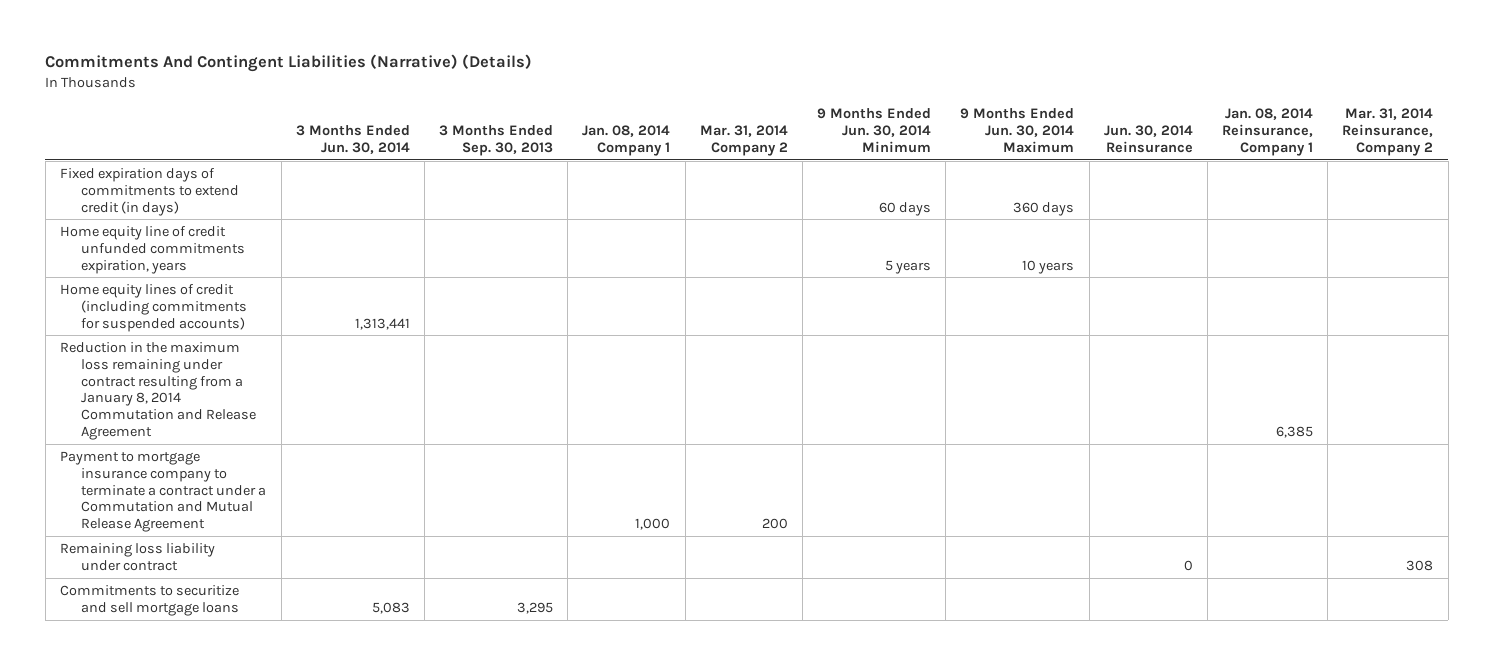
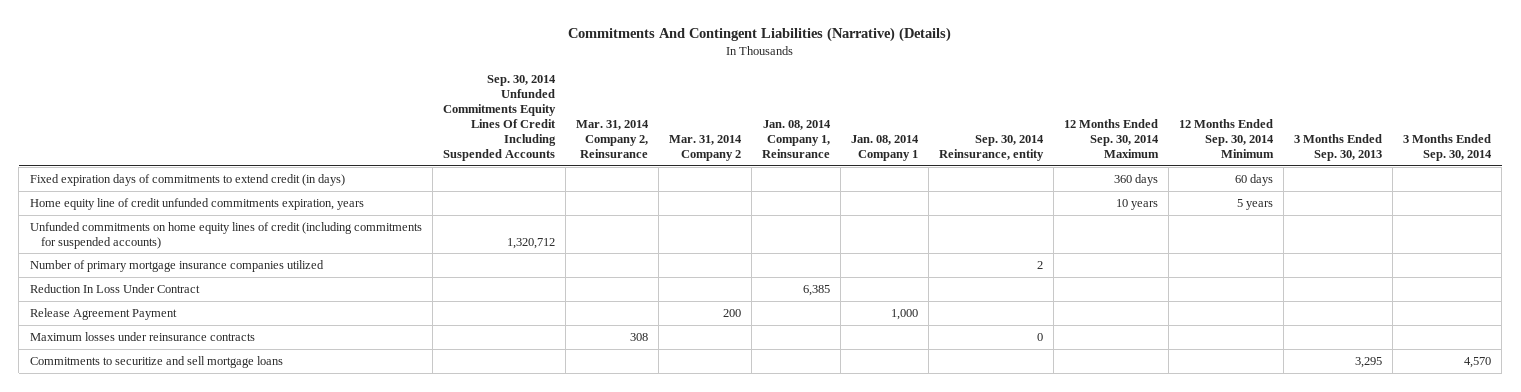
- | 3 Months Ended Jun. 30, 2014 | 3 Months Ended Sep. 30, 2013 | Jan. 08, 2014 Company 1 | Mar. 31, 2014 Company 2 | 9 Months Ended Jun. 30, 2014 Minimum | 9 Months Ended Jun. 30, 2014 Maximum | Jun. 30, 2014 Reinsurance | Jan. 08, 2014 Reinsurance, Company 1 | Mar. 31, 2014 Reinsurance, Company 2
+ | Sep. 30, 2014 Unfunded Commitments Equity Lines Of Credit Including Suspended Accounts | Mar. 31, 2014 Company 2, Reinsurance | Mar. 31, 2014 Company 2 | Jan. 08, 2014 Company 1, Reinsurance | Jan. 08, 2014 Company 1 | Sep. 30, 2014 Reinsurance, entity | 12 Months Ended Sep. 30, 2014 Maximum | 12 Months Ended Sep. 30, 2014 Minimum | 3 Months Ended Sep. 30, 2013 | 3 Months Ended Sep. 30, 2014
- Home equity lines of credit (including commitments for suspended accounts) | 1,313,441 | | | | | | | |
- Reduction in the maximum loss remaining under contract resulting from a January 8, 2014 Commutation and Release Agreement | | | | | | | | 6,385 |
- Payment to mortgage insurance company to terminate a contract under a Commutation and Mutual Release Agreement | | | 1,000 | 200 | | | | |
- Remaining loss liability under contract | | | | | | | 0 | | 308
+ Unfunded commitments on home equity lines of credit (including commitments for suspended accounts) | 1,320,712 | | | | | | | | |
+ Number of primary mortgage insurance companies utilized | | | | | | 2 | | | |
+ Reduction In Loss Under Contract | | | | 6,385 | | | | | |
+ Release Agreement Payment | | | 200 | | 1,000 | | | | |
+ Maximum losses under reinsurance contracts | | 308 | | | | 0 | | | |

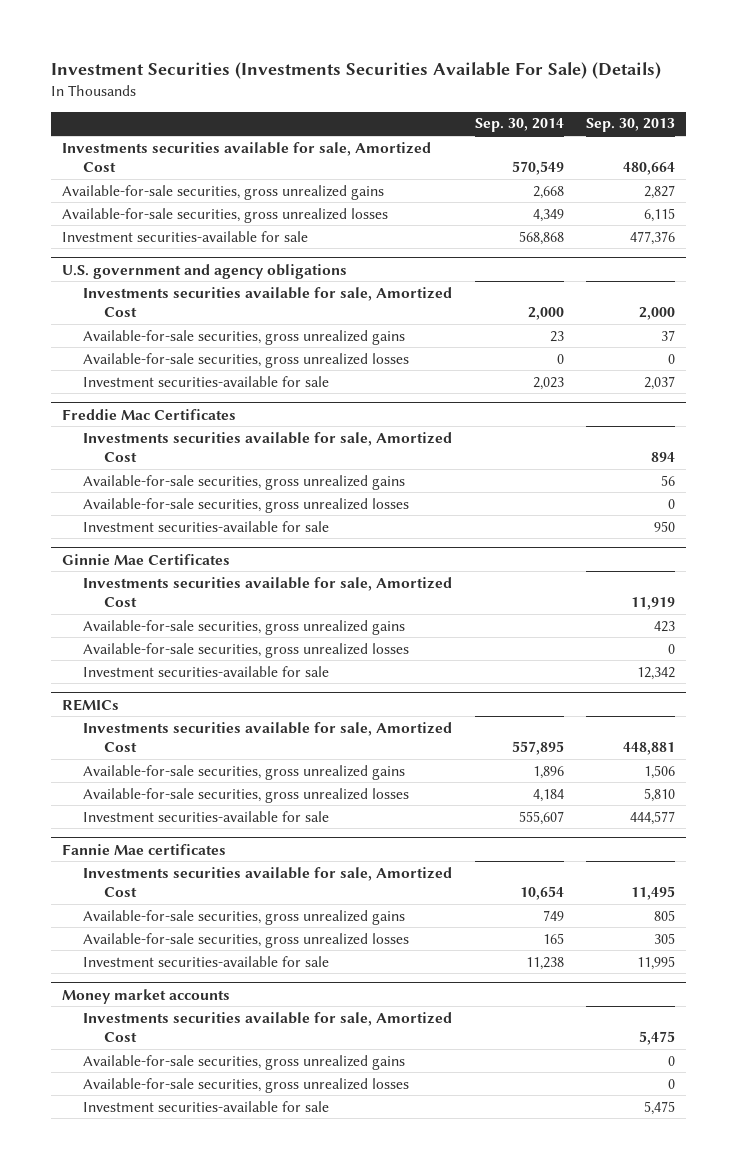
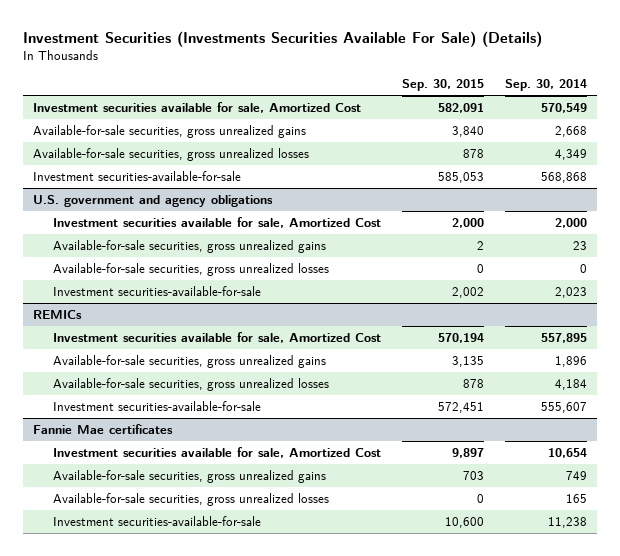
- | Sep. 30, 2014 | Sep. 30, 2013
+ | Sep. 30, 2015 | Sep. 30, 2014
- Investments securities available for sale, Amortized Cost | 570,549 | 480,664
+ Investment securities available for sale, Amortized Cost | 582,091 | 570,549
- Investment securities-available for sale | 568,868 | 477,376
+ Investment securities-available-for-sale | 585,053 | 568,868
@ U.S. government and agency obligations
- Investments securities available for sale, Amortized Cost | 2,000 | 2,000
+ Investment securities available for sale, Amortized Cost | 2,000 | 2,000
- Investment securities-available for sale | 2,023 | 2,037
- Freddie Mac Certificates
- Investments securities available for sale, Amortized Cost | | 894
- Available-for-sale securities, gross unrealized gains | | 56
- Available-for-sale securities, gross unrealized losses | | 0
- Investment securities-available for sale | | 950
- Ginnie Mae Certificates
- Investments securities available for sale, Amortized Cost | | 11,919
- Available-for-sale securities, gross unrealized gains | | 423
- Available-for-sale securities, gross unrealized losses | | 0
- Investment securities-available for sale | | 12,342
@ U.S. government and agency obligations
+ Investment securities-available-for-sale | 2,002 | 2,023
@ REMICs
- Investments securities available for sale, Amortized Cost | 557,895 | 448,881
+ Investment securities available for sale, Amortized Cost | 570,194 | 557,895
- Investment securities-available for sale | 555,607 | 444,577
+ Investment securities-available-for-sale | 572,451 | 555,607
@ Fannie Mae certificates
- Investments securities available for sale, Amortized Cost | 10,654 | 11,495
+ Investment securities available for sale, Amortized Cost | 9,897 | 10,654
- Investment securities-available for sale | 11,238 | 11,995
- Money market accounts
- Investments securities available for sale, Amortized Cost | | 5,475
- Available-for-sale securities, gross unrealized gains | | 0
- Available-for-sale securities, gross unrealized losses | | 0
- Investment securities-available for sale | | 5,475
@ Fannie Mae certificates
+ Investment securities-available-for-sale | 10,600 | 11,238

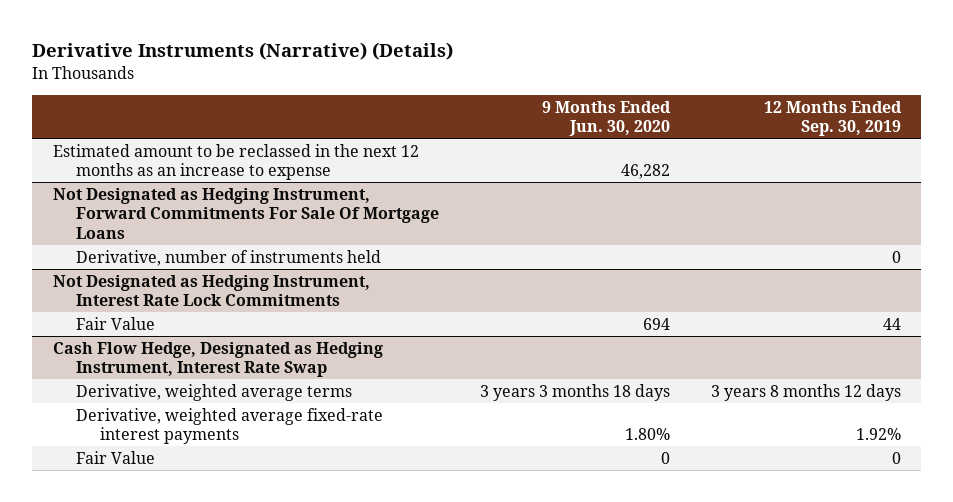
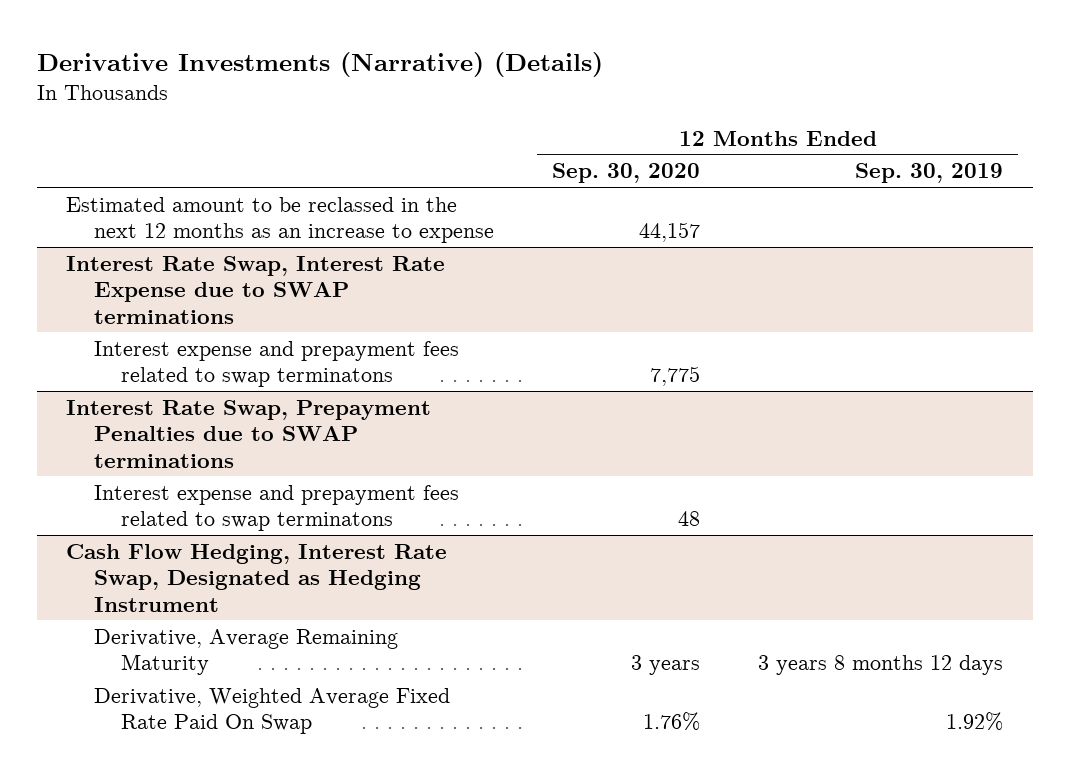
- Derivative Instruments (Narrative) (Details)
+ Derivative Investments (Narrative) (Details)
- | 9 Months Ended Jun. 30, 2020 | 12 Months Ended Sep. 30, 2019
+ | 12 Months Ended Sep. 30, 2020 | 12 Months Ended Sep. 30, 2019
- Not Designated as Hedging Instrument, Forward Commitments For Sale Of Mortgage Loans
- Derivative, number of instruments held | | 0
- Not Designated as Hedging Instrument, Interest Rate Lock Commitments
- Fair Value | 694 | 44
- Cash Flow Hedge, Designated as Hedging Instrument, Interest Rate Swap
- Derivative, weighted average terms | 3 years 3 months 18 days | 3 years 8 months 12 days
- Derivative, weighted average fixed-rate interest payments | 1.80% | 1.92%
- Fair Value | 0 | 0
+ Interest Rate Swap, Interest Rate Expense due to SWAP terminations
+ Interest expense and prepayment fees related to swap terminatons | 7,775 |
+ Interest Rate Swap, Prepayment Penalties due to SWAP terminations
+ Interest expense and prepayment fees related to swap terminatons | 48 |
+ Cash Flow Hedging, Interest Rate Swap, Designated as Hedging Instrument
+ Derivative, Average Remaining Maturity | 3 years | 3 years 8 months 12 days
+ Derivative, Weighted Average Fixed Rate Paid On Swap | 1.76% | 1.92%

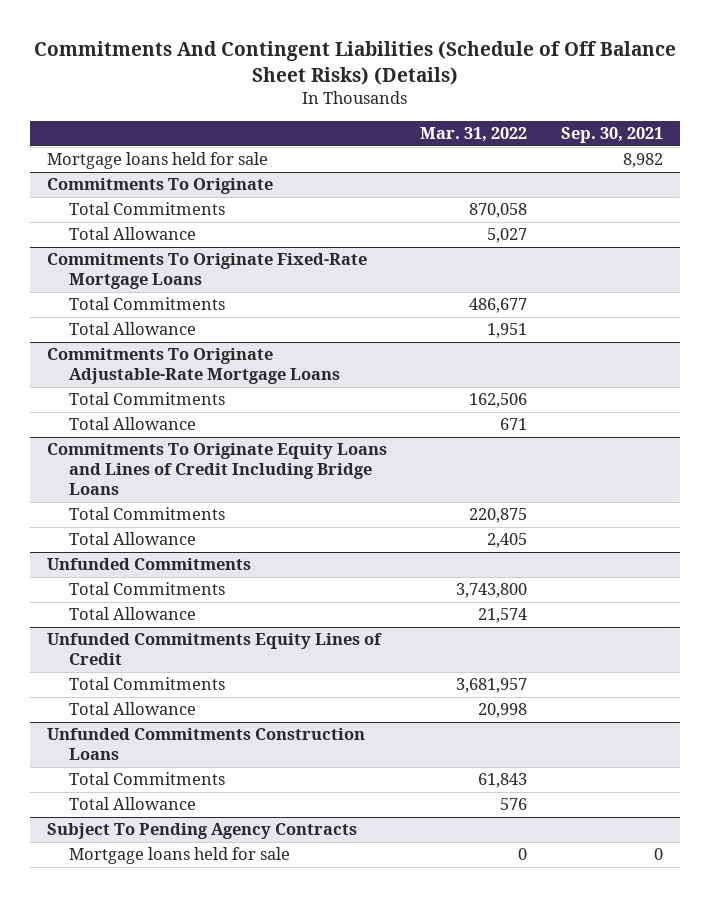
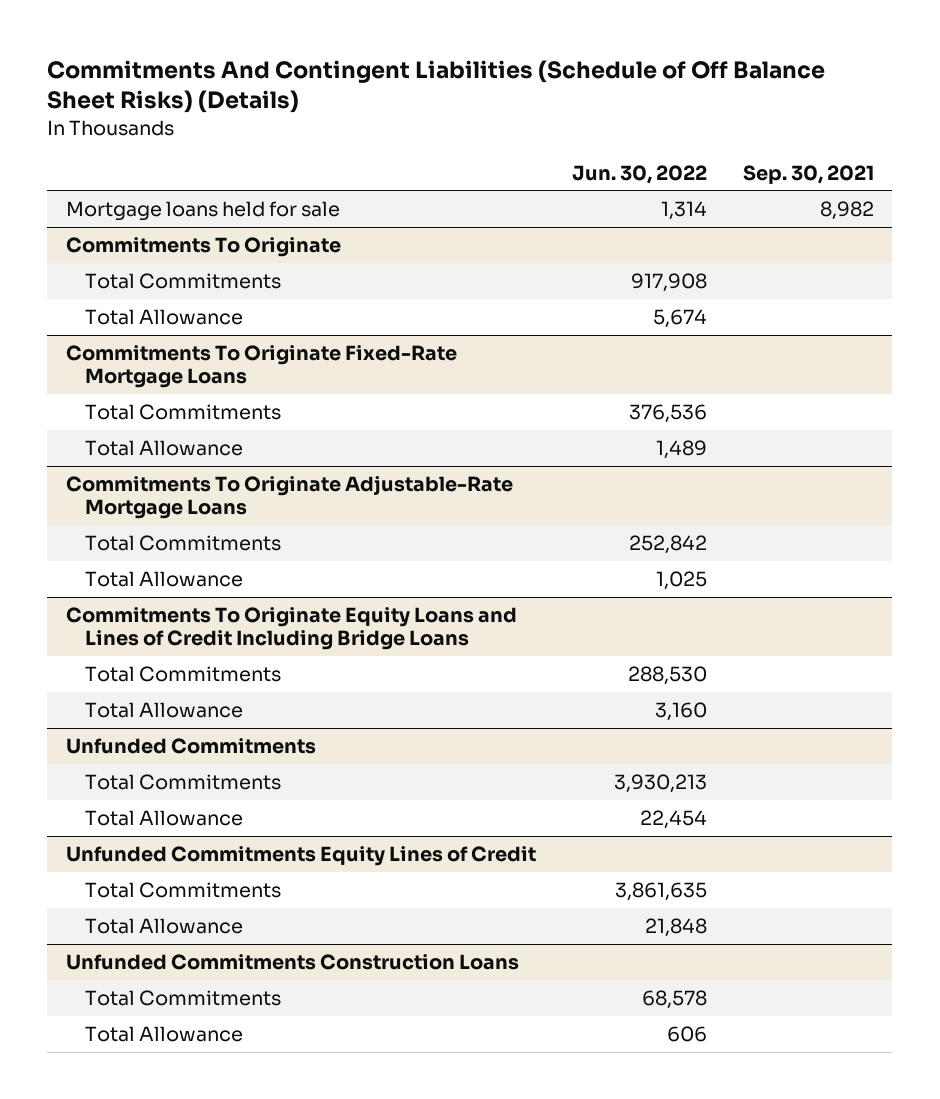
- | Mar. 31, 2022 | Sep. 30, 2021
+ | Jun. 30, 2022 | Sep. 30, 2021
- Subject To Pending Agency Contracts
- Mortgage loans held for sale | 0 | 0

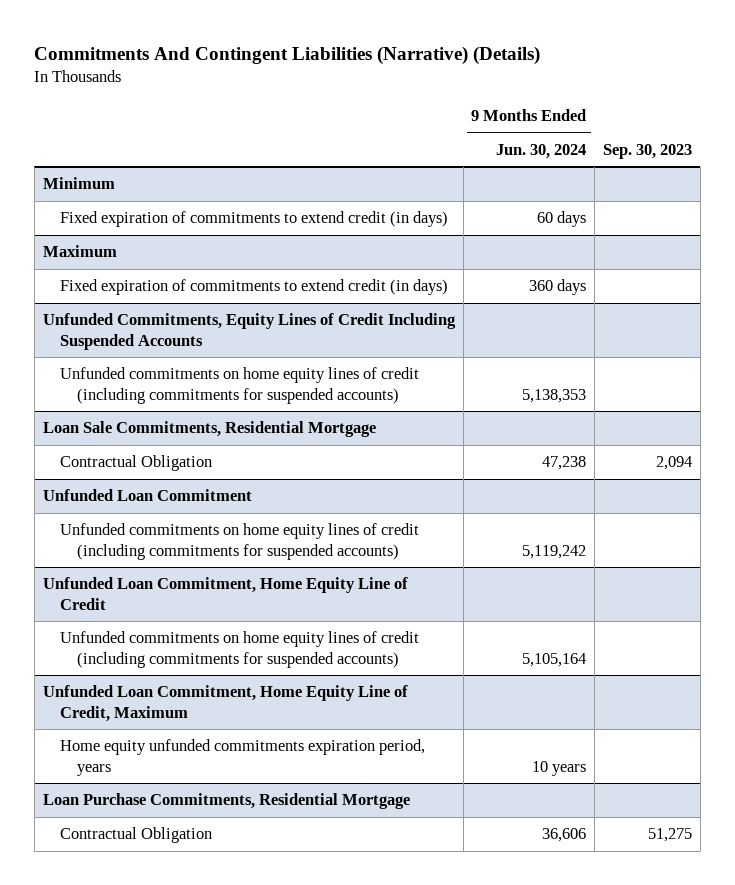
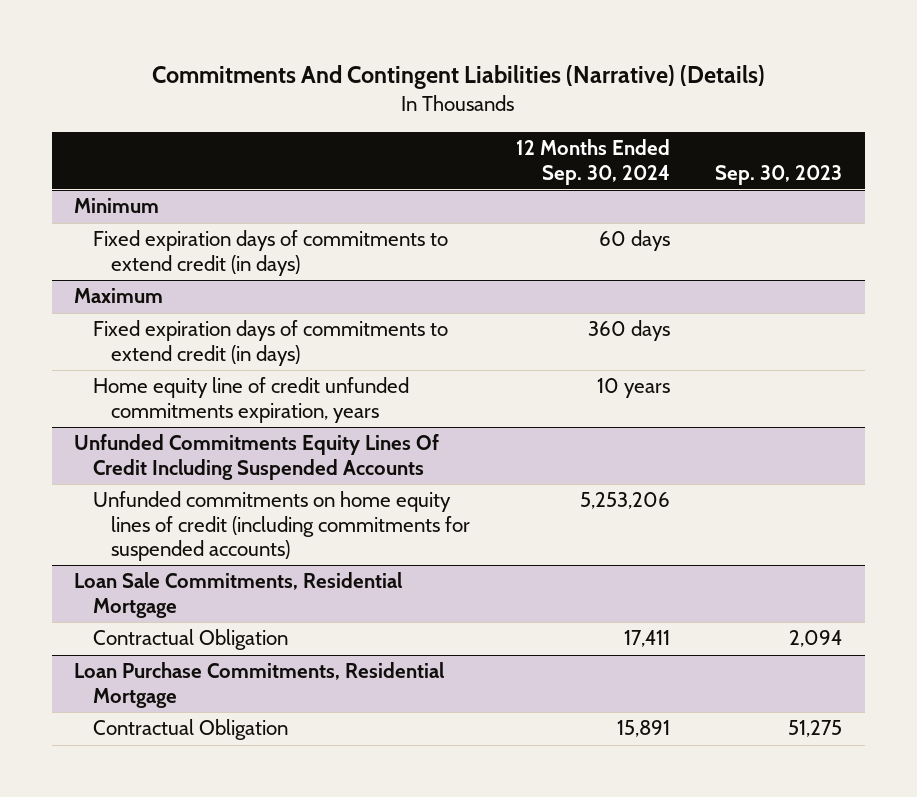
- | 9 Months Ended Jun. 30, 2024 | Sep. 30, 2023
+ | 12 Months Ended Sep. 30, 2024 | Sep. 30, 2023
@ Minimum
- Fixed expiration of commitments to extend credit (in days) | 60 days |
+ Fixed expiration days of commitments to extend credit (in days) | 60 days |
@ Maximum
- Fixed expiration of commitments to extend credit (in days) | 360 days |
- Unfunded Commitments, Equity Lines of Credit Including Suspended Accounts
@ Maximum
+ Fixed expiration days of commitments to extend credit (in days) | 360 days |
+ Home equity line of credit unfunded commitments expiration, years | 10 years |
+ Unfunded Commitments Equity Lines Of Credit Including Suspended Accounts
- Unfunded Loan Commitment
- Unfunded commitments on home equity lines of credit (including commitments for suspended accounts) | 5,119,242 |
- Unfunded Loan Commitment, Home Equity Line of Credit
- Unfunded commitments on home equity lines of credit (including commitments for suspended accounts) | 5,105,164 |
- Unfunded Loan Commitment, Home Equity Line of Credit, Maximum
- Home equity unfunded commitments expiration period, years | 10 years |

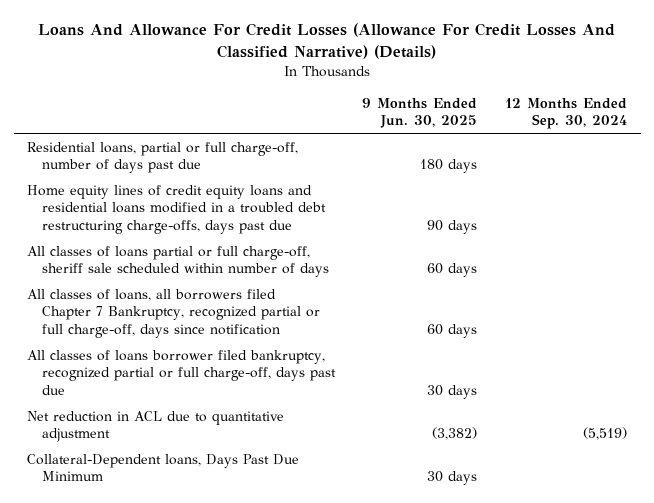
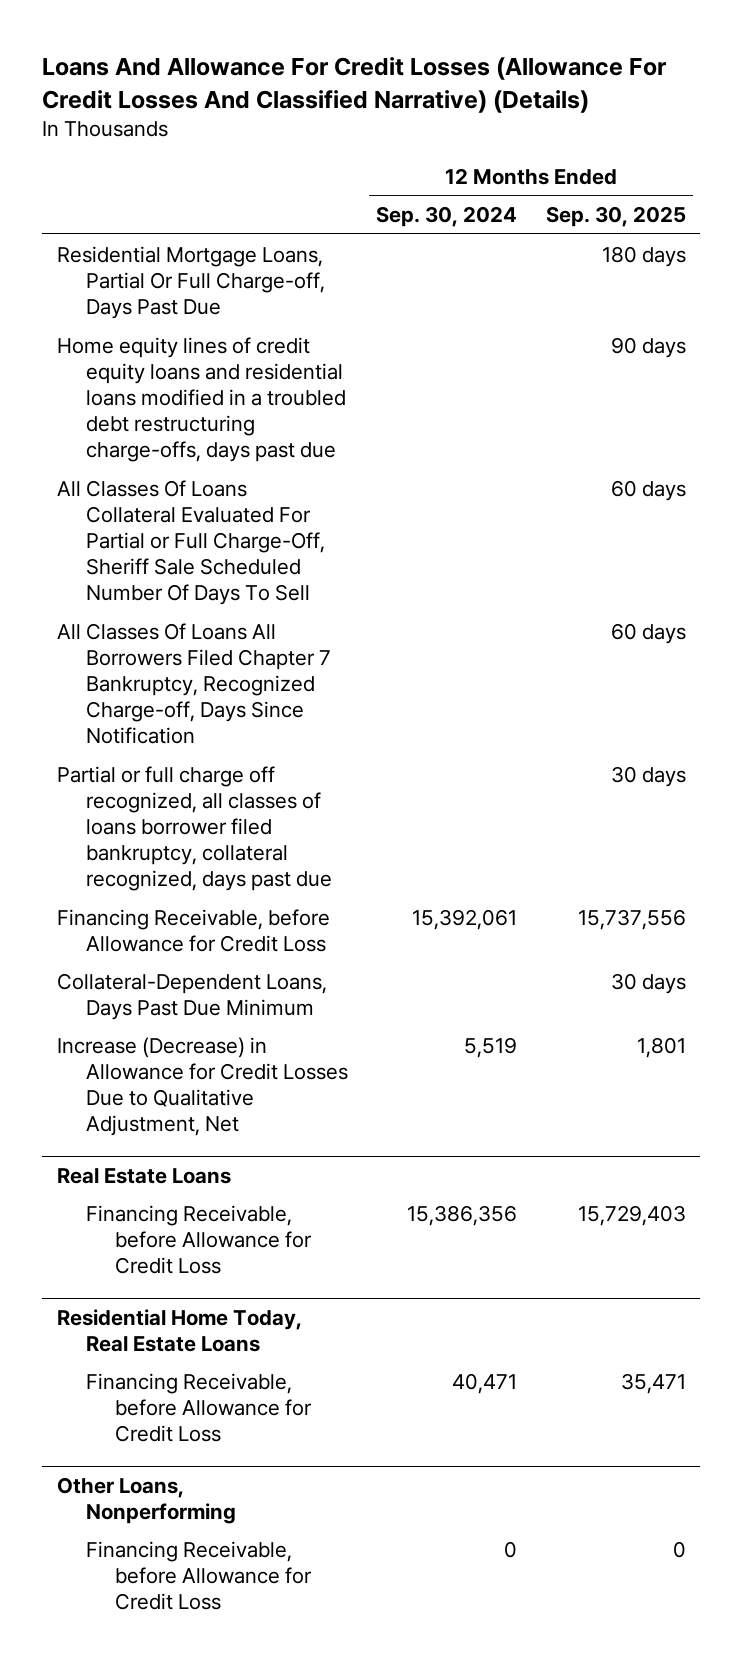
- | 9 Months Ended Jun. 30, 2025 | 12 Months Ended Sep. 30, 2024
+ | 12 Months Ended Sep. 30, 2024 | 12 Months Ended Sep. 30, 2025
- Residential loans, partial or full charge-off, number of days past due | 180 days |
+ Residential Mortgage Loans, Partial Or Full Charge-off, Days Past Due | | 180 days
- All classes of loans partial or full charge-off, sheriff sale scheduled within number of days | 60 days |
- All classes of loans, all borrowers filed Chapter 7 Bankruptcy, recognized partial or full charge-off, days since notification | 60 days |
- All classes of loans borrower filed bankruptcy, recognized partial or full charge-off, days past due | 30 days |
- Net reduction in ACL due to quantitative adjustment | (3,382) | (5,519)
- Collateral-Dependent loans, Days Past Due Minimum | 30 days |
+ All Classes Of Loans Collateral Evaluated For Partial or Full Charge-Off, Sheriff Sale Scheduled Number Of Days To Sell | | 60 days
+ All Classes Of Loans All Borrowers Filed Chapter 7 Bankruptcy, Recognized Charge-off, Days Since Notification | | 60 days
+ Partial or full charge off recognized, all classes of loans borrower filed bankruptcy, collateral recognized, days past due | | 30 days
+ Financing Receivable, before Allowance for Credit Loss | 15,392,061 | 15,737,556
+ Collateral-Dependent Loans, Days Past Due Minimum | | 30 days
+ Increase (Decrease) in Allowance for Credit Losses Due to Qualitative Adjustment, Net | 5,519 | 1,801
+ Real Estate Loans
+ Financing Receivable, before Allowance for Credit Loss | 15,386,356 | 15,729,403
+ Residential Home Today, Real Estate Loans
+ Financing Receivable, before Allowance for Credit Loss | 40,471 | 35,471
+ Other Loans, Nonperforming
+ Financing Receivable, before Allowance for Credit Loss | 0 | 0

